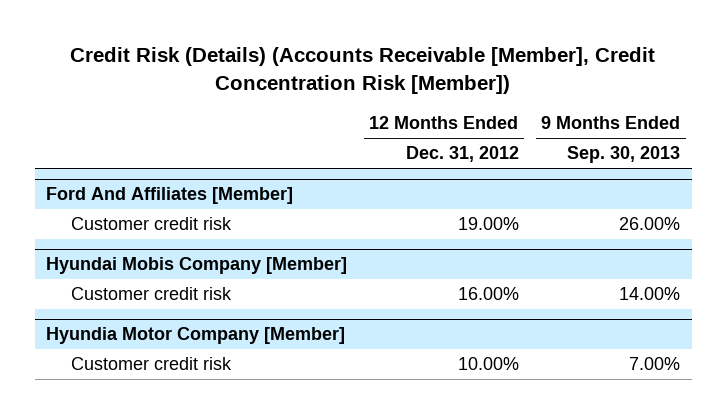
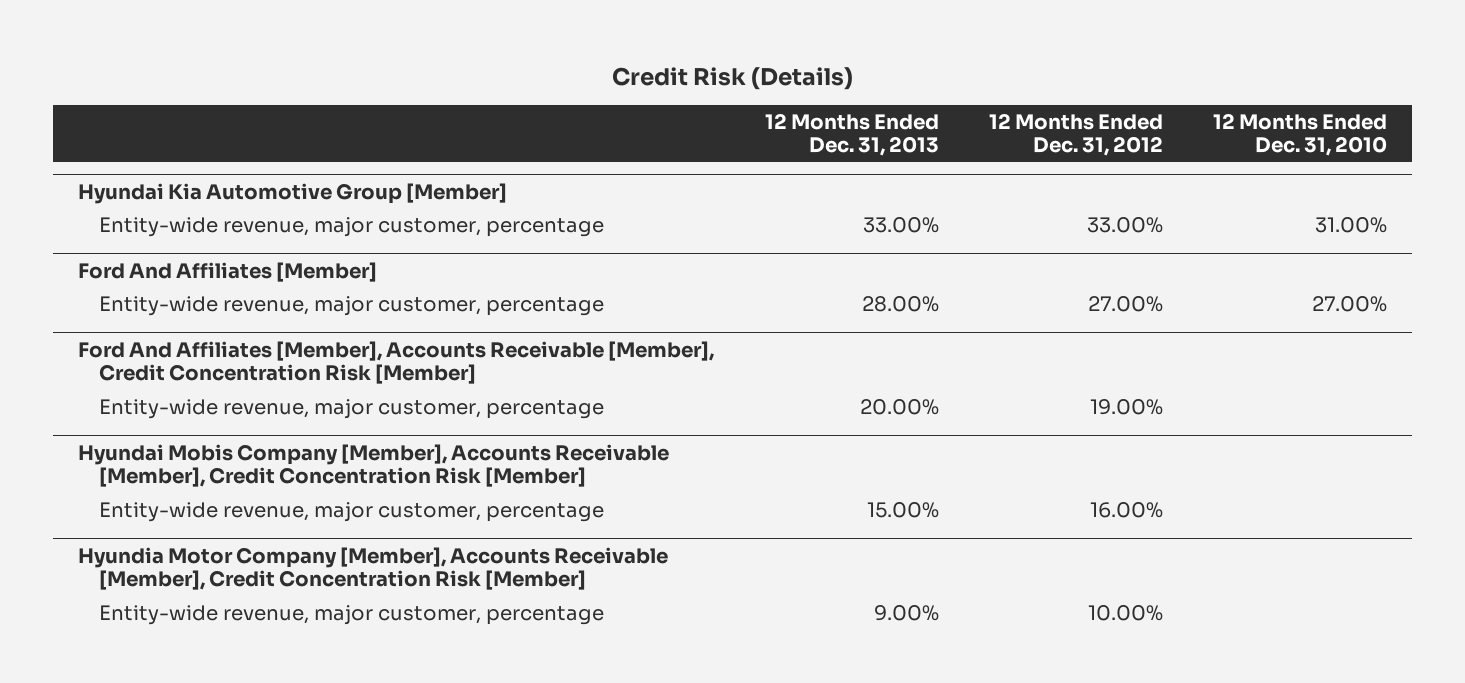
- Credit Risk (Details) (Accounts Receivable [Member], Credit Concentration Risk [Member])
+ Credit Risk (Details)
- | 12 Months Ended Dec. 31, 2012 | 9 Months Ended Sep. 30, 2013
+ | 12 Months Ended Dec. 31, 2013 | 12 Months Ended Dec. 31, 2012 | 12 Months Ended Dec. 31, 2010
+ Hyundai Kia Automotive Group [Member]
+ Entity-wide revenue, major customer, percentage | 33.00% | 33.00% | 31.00%
@ Ford And Affiliates [Member]
- Customer credit risk | 19.00% | 26.00%
- Hyundai Mobis Company [Member]
- Customer credit risk | 16.00% | 14.00%
- Hyundia Motor Company [Member]
- Customer credit risk | 10.00% | 7.00%
@ Ford And Affiliates [Member]
+ Entity-wide revenue, major customer, percentage | 28.00% | 27.00% | 27.00%
+ Ford And Affiliates [Member], Accounts Receivable [Member], Credit Concentration Risk [Member]
+ Entity-wide revenue, major customer, percentage | 20.00% | 19.00% |
+ Hyundai Mobis Company [Member], Accounts Receivable [Member], Credit Concentration Risk [Member]
+ Entity-wide revenue, major customer, percentage | 15.00% | 16.00% |
+ Hyundia Motor Company [Member], Accounts Receivable [Member], Credit Concentration Risk [Member]
+ Entity-wide revenue, major customer, percentage | 9.00% | 10.00% |

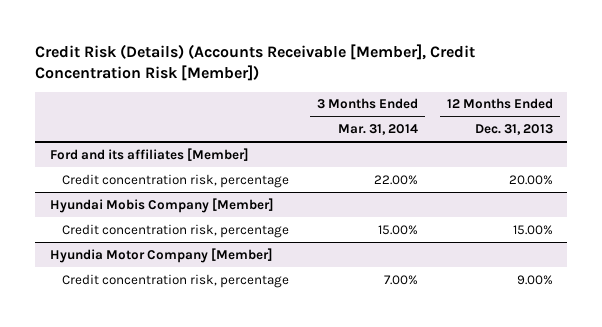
- Credit Risk (Details)
+ Credit Risk (Details) (Accounts Receivable [Member], Credit Concentration Risk [Member])
- | 12 Months Ended Dec. 31, 2013 | 12 Months Ended Dec. 31, 2012 | 12 Months Ended Dec. 31, 2010
+ | 3 Months Ended Mar. 31, 2014 | 12 Months Ended Dec. 31, 2013
- Hyundai Kia Automotive Group [Member]
- Entity-wide revenue, major customer, percentage | 33.00% | 33.00% | 31.00%
- Ford And Affiliates [Member]
- Entity-wide revenue, major customer, percentage | 28.00% | 27.00% | 27.00%
- Ford And Affiliates [Member], Accounts Receivable [Member], Credit Concentration Risk [Member]
- Entity-wide revenue, major customer, percentage | 20.00% | 19.00% |
- Hyundai Mobis Company [Member], Accounts Receivable [Member], Credit Concentration Risk [Member]
- Entity-wide revenue, major customer, percentage | 15.00% | 16.00% |
- Hyundia Motor Company [Member], Accounts Receivable [Member], Credit Concentration Risk [Member]
- Entity-wide revenue, major customer, percentage | 9.00% | 10.00% |
+ Ford and its affiliates [Member]
+ Credit concentration risk, percentage | 22.00% | 20.00%
+ Hyundai Mobis Company [Member]
+ Credit concentration risk, percentage | 15.00% | 15.00%
+ Hyundia Motor Company [Member]
+ Credit concentration risk, percentage | 7.00% | 9.00%

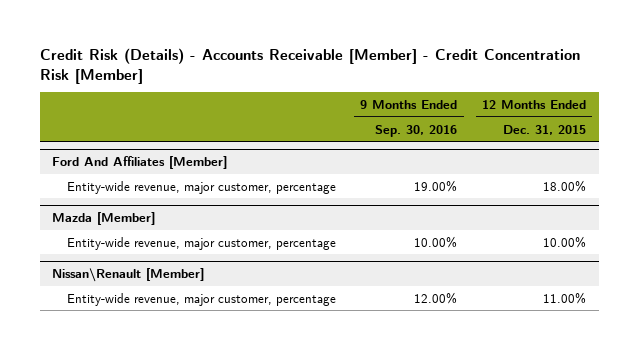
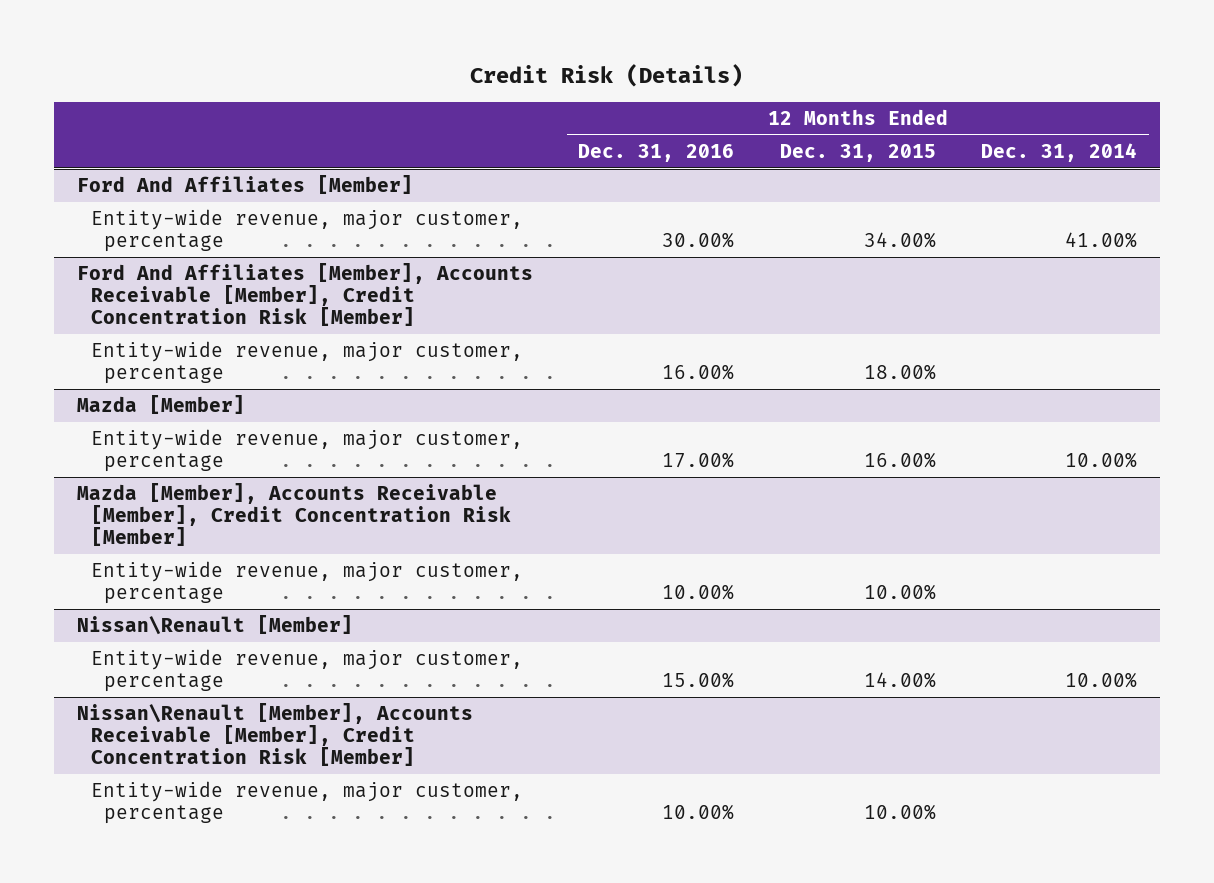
- Credit Risk (Details) - Accounts Receivable [Member] - Credit Concentration Risk [Member]
+ Credit Risk (Details)
- | 9 Months Ended Sep. 30, 2016 | 12 Months Ended Dec. 31, 2015
+ | 12 Months Ended Dec. 31, 2016 | 12 Months Ended Dec. 31, 2015 | 12 Months Ended Dec. 31, 2014
@ Ford And Affiliates [Member]
+ Entity-wide revenue, major customer, percentage | 30.00% | 34.00% | 41.00%
+ Ford And Affiliates [Member], Accounts Receivable [Member], Credit Concentration Risk [Member]
@ Mazda [Member]
+ Entity-wide revenue, major customer, percentage | 17.00% | 16.00% | 10.00%
+ Mazda [Member], Accounts Receivable [Member], Credit Concentration Risk [Member]
@ Nissan\Renault [Member]
- Entity-wide revenue, major customer, percentage | 12.00% | 11.00%
+ Entity-wide revenue, major customer, percentage | 15.00% | 14.00% | 10.00%
+ Nissan\Renault [Member], Accounts Receivable [Member], Credit Concentration Risk [Member]
+ Entity-wide revenue, major customer, percentage | 10.00% | 10.00% |

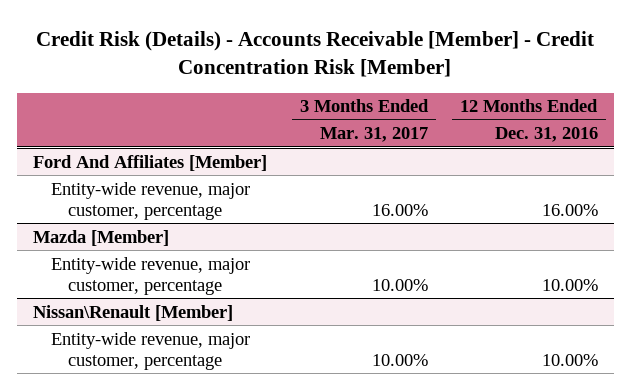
- Credit Risk (Details)
+ Credit Risk (Details) - Accounts Receivable [Member] - Credit Concentration Risk [Member]
- | 12 Months Ended Dec. 31, 2016 | 12 Months Ended Dec. 31, 2015 | 12 Months Ended Dec. 31, 2014
+ | 3 Months Ended Mar. 31, 2017 | 12 Months Ended Dec. 31, 2016
@ Ford And Affiliates [Member]
- Entity-wide revenue, major customer, percentage | 30.00% | 34.00% | 41.00%
- Ford And Affiliates [Member], Accounts Receivable [Member], Credit Concentration Risk [Member]
@ Mazda [Member]
- Entity-wide revenue, major customer, percentage | 17.00% | 16.00% | 10.00%
- Mazda [Member], Accounts Receivable [Member], Credit Concentration Risk [Member]
@ Nissan\Renault [Member]
- Entity-wide revenue, major customer, percentage | 15.00% | 14.00% | 10.00%
- Nissan\Renault [Member], Accounts Receivable [Member], Credit Concentration Risk [Member]

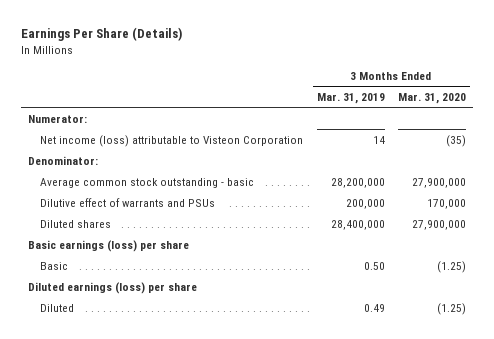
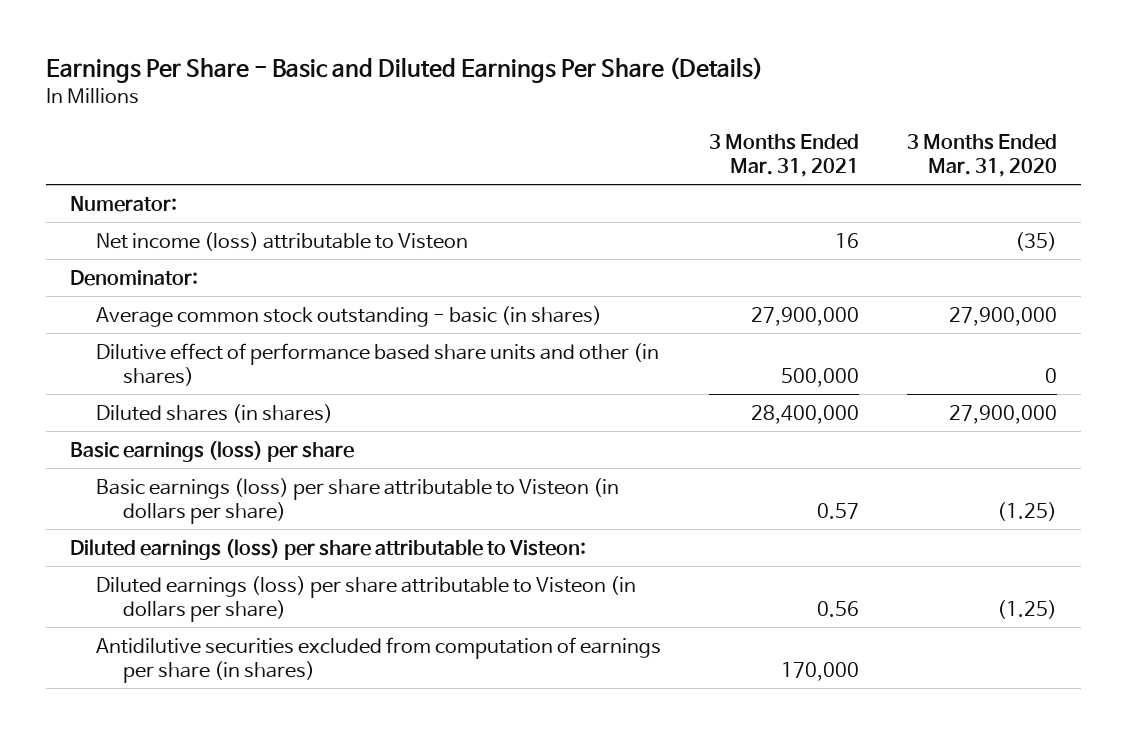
- Earnings Per Share (Details)
+ Earnings Per Share - Basic and Diluted Earnings Per Share (Details)
- | 3 Months Ended Mar. 31, 2019 | 3 Months Ended Mar. 31, 2020
+ | 3 Months Ended Mar. 31, 2021 | 3 Months Ended Mar. 31, 2020
- Net income (loss) attributable to Visteon Corporation | 14 | (35)
+ Net income (loss) attributable to Visteon | 16 | (35)
- Average common stock outstanding - basic | 28,200,000 | 27,900,000
- Dilutive effect of warrants and PSUs | 200,000 | 170,000
- Diluted shares | 28,400,000 | 27,900,000
+ Average common stock outstanding - basic (in shares) | 27,900,000 | 27,900,000
+ Dilutive effect of performance based share units and other (in shares) | 500,000 | 0
+ Diluted shares (in shares) | 28,400,000 | 27,900,000
- Basic | 0.50 | (1.25)
- Diluted earnings (loss) per share
- Diluted | 0.49 | (1.25)
+ Basic earnings (loss) per share attributable to Visteon (in dollars per share) | 0.57 | (1.25)
+ Diluted earnings (loss) per share attributable to Visteon:
+ Diluted earnings (loss) per share attributable to Visteon (in dollars per share) | 0.56 | (1.25)
+ Antidilutive securities excluded from computation of earnings per share (in shares) | 170,000 |

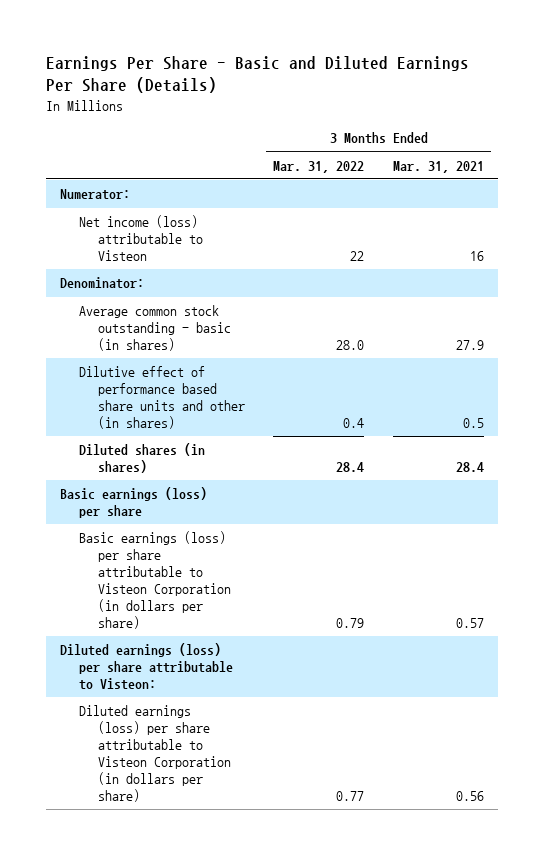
- | 3 Months Ended Mar. 31, 2021 | 3 Months Ended Mar. 31, 2020
+ | 3 Months Ended Mar. 31, 2022 | 3 Months Ended Mar. 31, 2021
- Average common stock outstanding - basic (in shares) | 27,900,000 | 27,900,000
- Dilutive effect of performance based share units and other (in shares) | 500,000 | 0
- Diluted shares (in shares) | 28,400,000 | 27,900,000
+ Average common stock outstanding - basic (in shares) | 28.0 | 27.9
+ Dilutive effect of performance based share units and other (in shares) | 0.4 | 0.5
+ Diluted shares (in shares) | 28.4 | 28.4
- Basic earnings (loss) per share attributable to Visteon (in dollars per share) | 0.57 | (1.25)
+ Basic earnings (loss) per share attributable to Visteon Corporation (in dollars per share) | 0.79 | 0.57
- Diluted earnings (loss) per share attributable to Visteon (in dollars per share) | 0.56 | (1.25)
- Antidilutive securities excluded from computation of earnings per share (in shares) | 170,000 |
+ Diluted earnings (loss) per share attributable to Visteon Corporation (in dollars per share) | 0.77 | 0.56

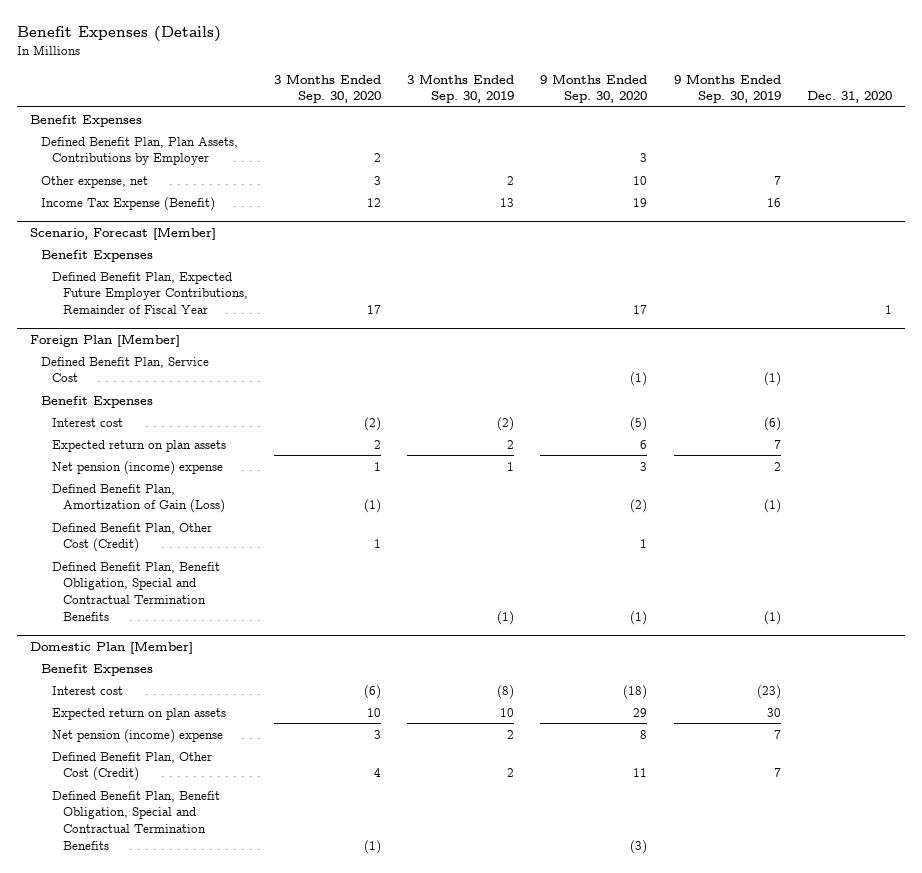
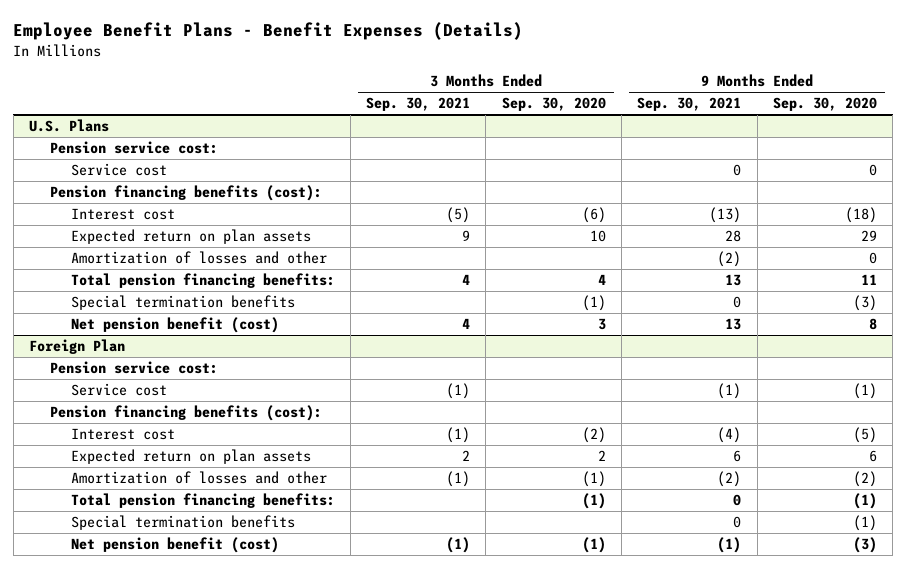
- Benefit Expenses (Details)
+ Employee Benefit Plans - Benefit Expenses (Details)
- | 3 Months Ended Sep. 30, 2020 | 3 Months Ended Sep. 30, 2019 | 9 Months Ended Sep. 30, 2020 | 9 Months Ended Sep. 30, 2019 | Dec. 31, 2020
+ | 3 Months Ended Sep. 30, 2021 | 3 Months Ended Sep. 30, 2020 | 9 Months Ended Sep. 30, 2021 | 9 Months Ended Sep. 30, 2020
- Benefit Expenses
- Defined Benefit Plan, Plan Assets, Contributions by Employer | 2 | | 3 | |
- Other expense, net | 3 | 2 | 10 | 7 |
- Income Tax Expense (Benefit) | 12 | 13 | 19 | 16 |
- Scenario, Forecast [Member]
- Benefit Expenses
- Defined Benefit Plan, Expected Future Employer Contributions, Remainder of Fiscal Year | 17 | | 17 | | 1
- Foreign Plan [Member]
- Defined Benefit Plan, Service Cost | | | (1) | (1) |
- Benefit Expenses
- Interest cost | (2) | (2) | (5) | (6) |
- Expected return on plan assets | 2 | 2 | 6 | 7 |
- Net pension (income) expense | 1 | 1 | 3 | 2 |
- Defined Benefit Plan, Amortization of Gain (Loss) | (1) | | (2) | (1) |
- Defined Benefit Plan, Other Cost (Credit) | 1 | | 1 | |
- Defined Benefit Plan, Benefit Obligation, Special and Contractual Termination Benefits | | (1) | (1) | (1) |
- Domestic Plan [Member]
- Benefit Expenses
+ U.S. Plans
+ Pension service cost:
+ Service cost | | | 0 | 0
+ Pension financing benefits (cost):
- Net pension (income) expense | 3 | 2 | 8 | 7 |
- Defined Benefit Plan, Other Cost (Credit) | 4 | 2 | 11 | 7 |
- Defined Benefit Plan, Benefit Obligation, Special and Contractual Termination Benefits | (1) | | (3) | |
+ Amortization of losses and other | | | (2) | 0
+ Total pension financing benefits: | 4 | 4 | 13 | 11
+ Special termination benefits | | (1) | 0 | (3)
+ Net pension benefit (cost) | 4 | 3 | 13 | 8
+ Foreign Plan
+ Pension service cost:
+ Service cost | (1) | | (1) | (1)
+ Pension financing benefits (cost):
+ Interest cost | (1) | (2) | (4) | (5)
+ Expected return on plan assets | 2 | 2 | 6 | 6
+ Amortization of losses and other | (1) | (1) | (2) | (2)
+ Total pension financing benefits: | | (1) | 0 | (1)
+ Special termination benefits | | | 0 | (1)
+ Net pension benefit (cost) | (1) | (1) | (1) | (3)

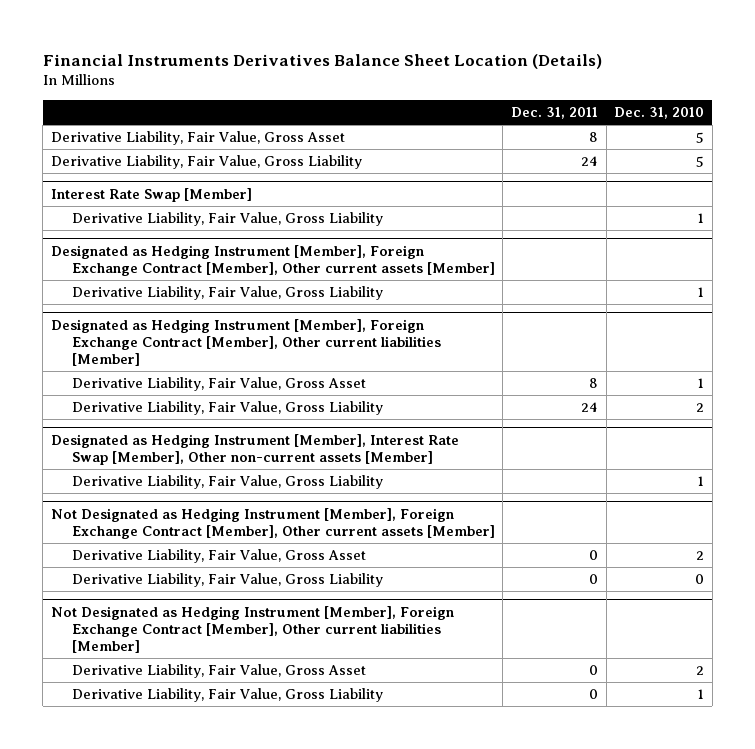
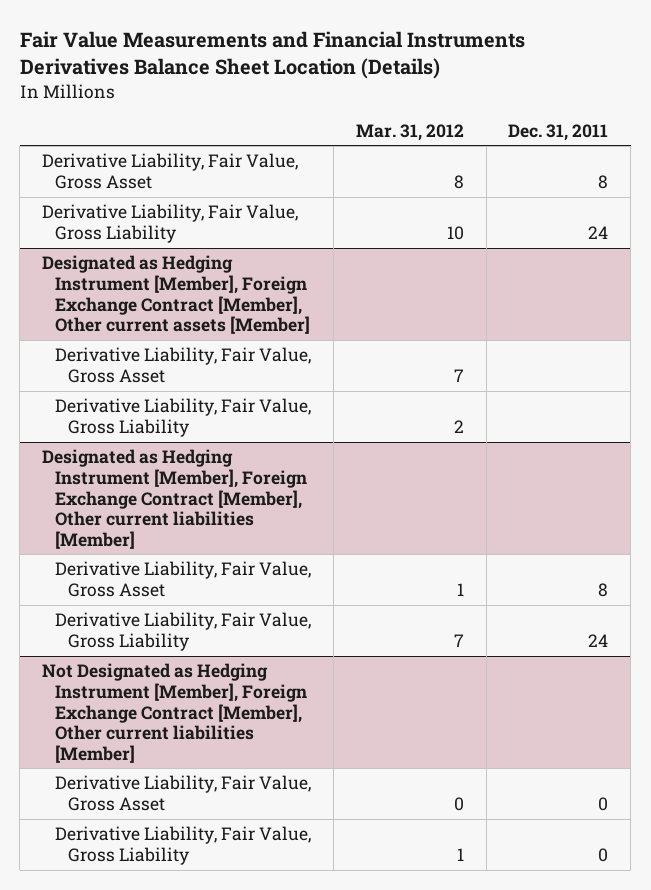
- Financial Instruments Derivatives Balance Sheet Location (Details)
+ Fair Value Measurements and Financial Instruments Derivatives Balance Sheet Location (Details)
- | Dec. 31, 2011 | Dec. 31, 2010
+ | Mar. 31, 2012 | Dec. 31, 2011
- Interest Rate Swap [Member]
- Derivative Liability, Fair Value, Gross Liability | | 1
@ Designated as Hedging Instrument [Member], Foreign Exchange Contract [Member], Other current assets [Member]
+ Derivative Liability, Fair Value, Gross Asset | 7 |
- Designated as Hedging Instrument [Member], Interest Rate Swap [Member], Other non-current assets [Member]
- Derivative Liability, Fair Value, Gross Liability | | 1
- Not Designated as Hedging Instrument [Member], Foreign Exchange Contract [Member], Other current assets [Member]
- Derivative Liability, Fair Value, Gross Asset | 0 | 2
- Derivative Liability, Fair Value, Gross Liability | 0 | 0

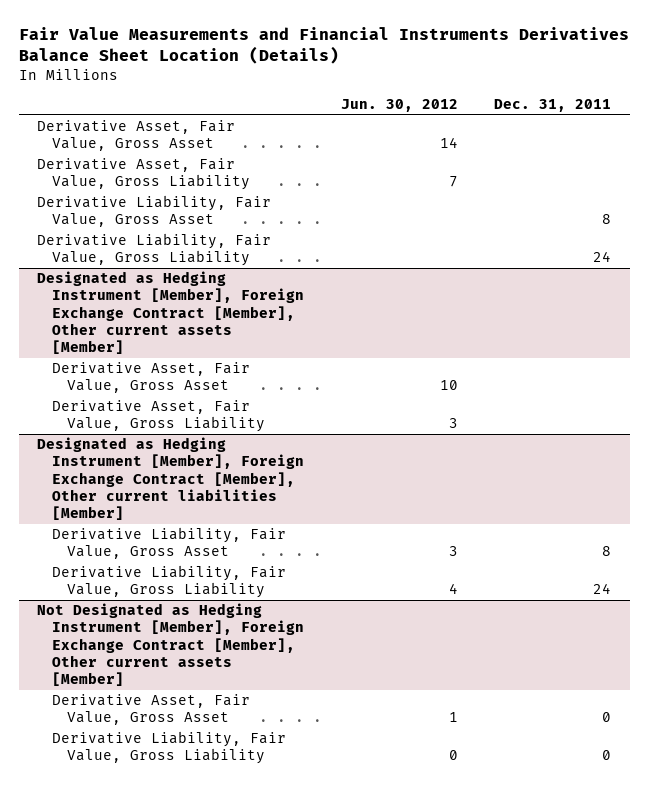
- | Mar. 31, 2012 | Dec. 31, 2011
+ | Jun. 30, 2012 | Dec. 31, 2011
+ Derivative Asset, Fair Value, Gross Asset | 14 |
+ Derivative Asset, Fair Value, Gross Liability | 7 |
@ Designated as Hedging Instrument [Member], Foreign Exchange Contract [Member], Other current assets [Member]
- Derivative Liability, Fair Value, Gross Asset | 7 |
- Derivative Liability, Fair Value, Gross Liability | 2 |
+ Derivative Asset, Fair Value, Gross Asset | 10 |
+ Derivative Asset, Fair Value, Gross Liability | 3 |
- Not Designated as Hedging Instrument [Member], Foreign Exchange Contract [Member], Other current liabilities [Member]
- Derivative Liability, Fair Value, Gross Asset | 0 | 0
+ Not Designated as Hedging Instrument [Member], Foreign Exchange Contract [Member], Other current assets [Member]
+ Derivative Asset, Fair Value, Gross Asset | 1 | 0

